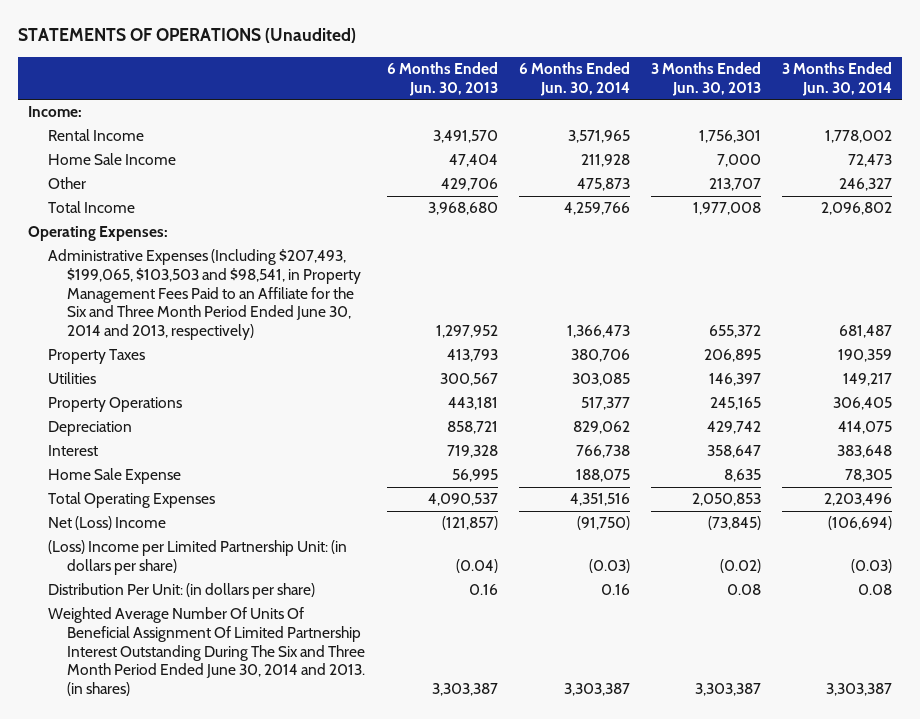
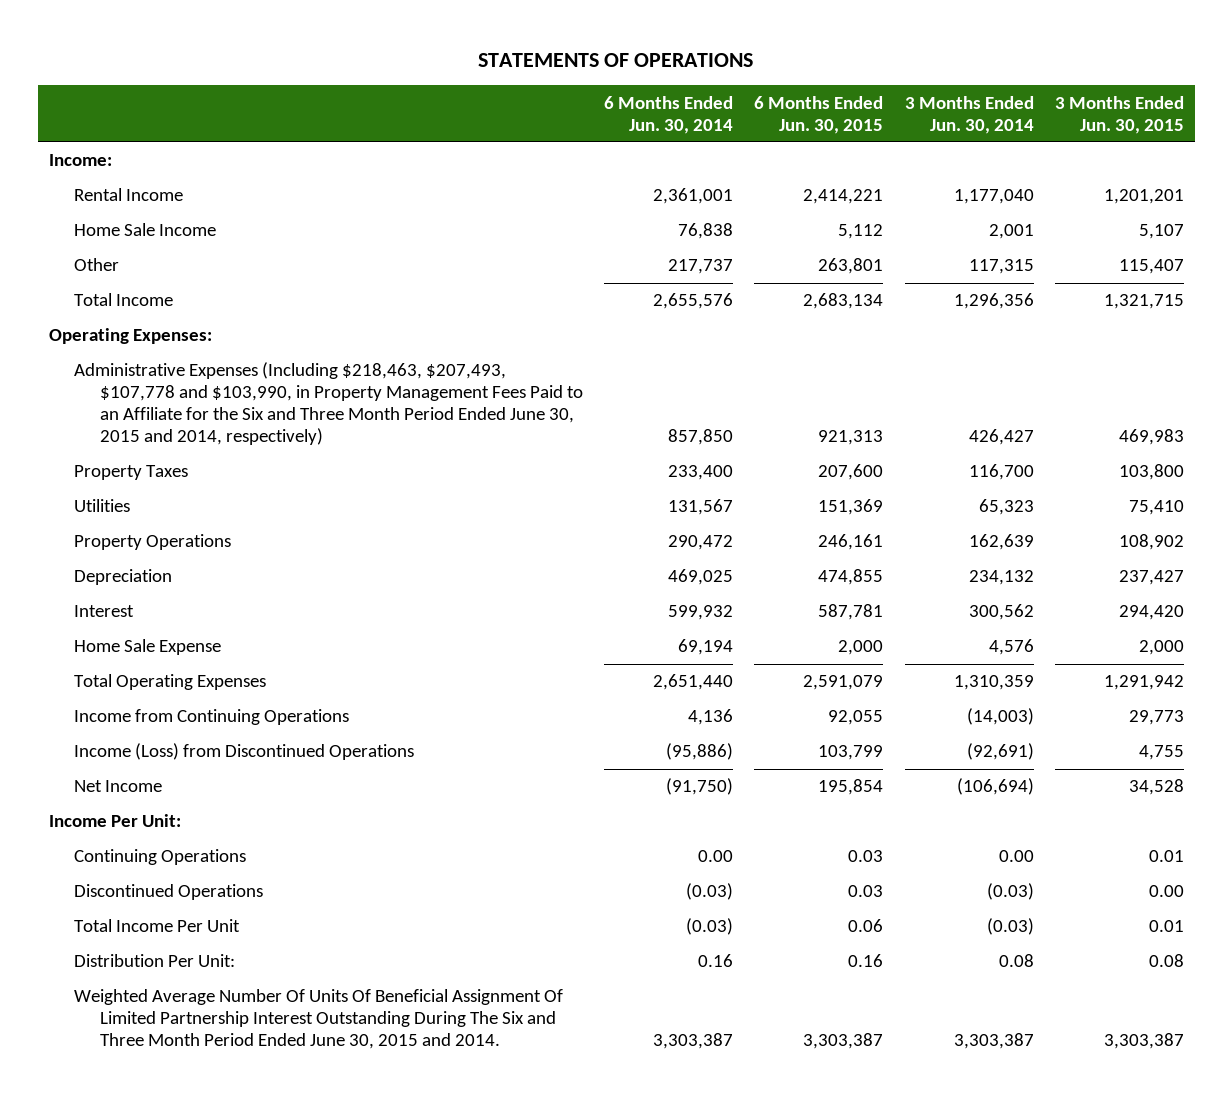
- STATEMENTS OF OPERATIONS (Unaudited)
+ STATEMENTS OF OPERATIONS
- | 6 Months Ended Jun. 30, 2013 | 6 Months Ended Jun. 30, 2014 | 3 Months Ended Jun. 30, 2013 | 3 Months Ended Jun. 30, 2014
+ | 6 Months Ended Jun. 30, 2014 | 6 Months Ended Jun. 30, 2015 | 3 Months Ended Jun. 30, 2014 | 3 Months Ended Jun. 30, 2015
- Rental Income | 3,491,570 | 3,571,965 | 1,756,301 | 1,778,002
- Home Sale Income | 47,404 | 211,928 | 7,000 | 72,473
- Other | 429,706 | 475,873 | 213,707 | 246,327
- Total Income | 3,968,680 | 4,259,766 | 1,977,008 | 2,096,802
+ Rental Income | 2,361,001 | 2,414,221 | 1,177,040 | 1,201,201
+ Home Sale Income | 76,838 | 5,112 | 2,001 | 5,107
+ Other | 217,737 | 263,801 | 117,315 | 115,407
+ Total Income | 2,655,576 | 2,683,134 | 1,296,356 | 1,321,715
- Administrative Expenses (Including $207,493, $199,065, $103,503 and $98,541, in Property Management Fees Paid to an Affiliate for the Six and Three Month Period Ended June 30, 2014 and 2013, respectively) | 1,297,952 | 1,366,473 | 655,372 | 681,487
- Property Taxes | 413,793 | 380,706 | 206,895 | 190,359
- Utilities | 300,567 | 303,085 | 146,397 | 149,217
- Property Operations | 443,181 | 517,377 | 245,165 | 306,405
- Depreciation | 858,721 | 829,062 | 429,742 | 414,075
- Interest | 719,328 | 766,738 | 358,647 | 383,648
- Home Sale Expense | 56,995 | 188,075 | 8,635 | 78,305
- Total Operating Expenses | 4,090,537 | 4,351,516 | 2,050,853 | 2,203,496
- Net (Loss) Income | (121,857) | (91,750) | (73,845) | (106,694)
- (Loss) Income per Limited Partnership Unit: (in dollars per share) | (0.04) | (0.03) | (0.02) | (0.03)
- Distribution Per Unit: (in dollars per share) | 0.16 | 0.16 | 0.08 | 0.08
- Weighted Average Number Of Units Of Beneficial Assignment Of Limited Partnership Interest Outstanding During The Six and Three Month Period Ended June 30, 2014 and 2013. (in shares) | 3,303,387 | 3,303,387 | 3,303,387 | 3,303,387
+ Administrative Expenses (Including $218,463, $207,493, $107,778 and $103,990, in Property Management Fees Paid to an Affiliate for the Six and Three Month Period Ended June 30, 2015 and 2014, respectively) | 857,850 | 921,313 | 426,427 | 469,983
+ Property Taxes | 233,400 | 207,600 | 116,700 | 103,800
+ Utilities | 131,567 | 151,369 | 65,323 | 75,410
+ Property Operations | 290,472 | 246,161 | 162,639 | 108,902
+ Depreciation | 469,025 | 474,855 | 234,132 | 237,427
+ Interest | 599,932 | 587,781 | 300,562 | 294,420
+ Home Sale Expense | 69,194 | 2,000 | 4,576 | 2,000
+ Total Operating Expenses | 2,651,440 | 2,591,079 | 1,310,359 | 1,291,942
+ Income from Continuing Operations | 4,136 | 92,055 | (14,003) | 29,773
+ Income (Loss) from Discontinued Operations | (95,886) | 103,799 | (92,691) | 4,755
+ Net Income | (91,750) | 195,854 | (106,694) | 34,528
+ Income Per Unit:
+ Continuing Operations | 0.00 | 0.03 | 0.00 | 0.01
+ Discontinued Operations | (0.03) | 0.03 | (0.03) | 0.00
+ Total Income Per Unit | (0.03) | 0.06 | (0.03) | 0.01
+ Distribution Per Unit: | 0.16 | 0.16 | 0.08 | 0.08
+ Weighted Average Number Of Units Of Beneficial Assignment Of Limited Partnership Interest Outstanding During The Six and Three Month Period Ended June 30, 2015 and 2014. | 3,303,387 | 3,303,387 | 3,303,387 | 3,303,387

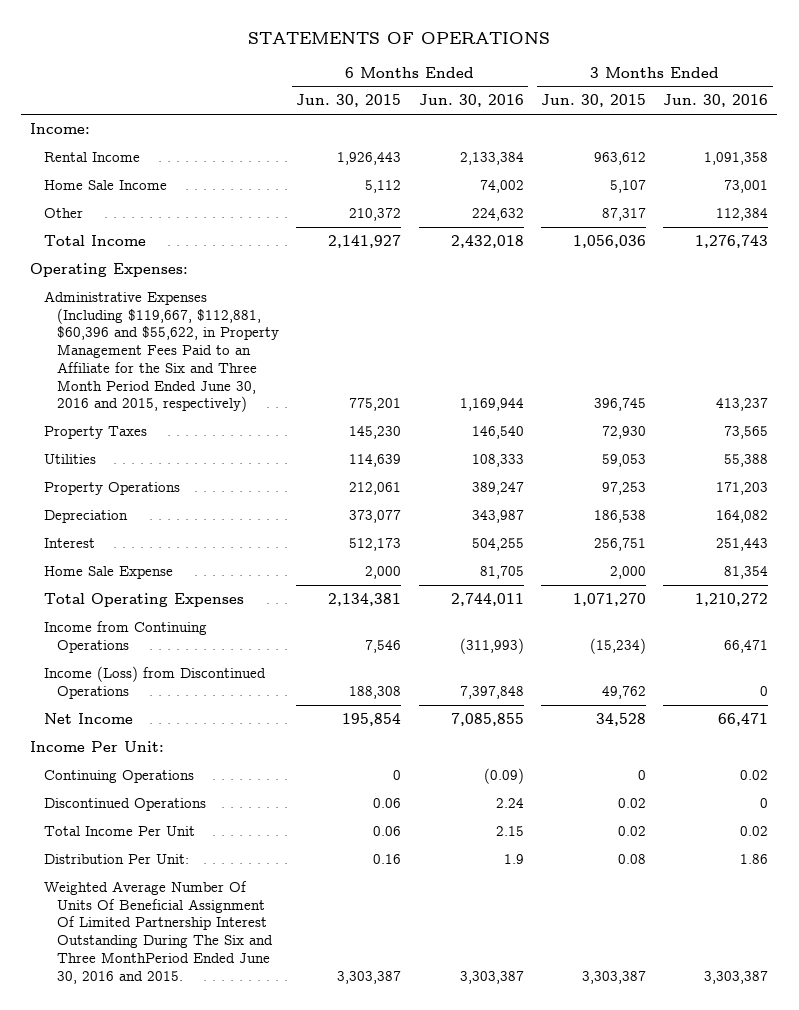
- | 6 Months Ended Jun. 30, 2014 | 6 Months Ended Jun. 30, 2015 | 3 Months Ended Jun. 30, 2014 | 3 Months Ended Jun. 30, 2015
+ | 6 Months Ended Jun. 30, 2015 | 6 Months Ended Jun. 30, 2016 | 3 Months Ended Jun. 30, 2015 | 3 Months Ended Jun. 30, 2016
- Rental Income | 2,361,001 | 2,414,221 | 1,177,040 | 1,201,201
+ Rental Income | 1,926,443 | 2,133,384 | 963,612 | 1,091,358
- Other | 217,737 | 263,801 | 117,315 | 115,407
- Total Income | 2,655,576 | 2,683,134 | 1,296,356 | 1,321,715
+ Other | 210,372 | 224,632 | 87,317 | 112,384
+ Total Income | 2,141,927 | 2,432,018 | 1,056,036 | 1,276,743
- Administrative Expenses (Including $218,463, $207,493, $107,778 and $103,990, in Property Management Fees Paid to an Affiliate for the Six and Three Month Period Ended June 30, 2015 and 2014, respectively) | 857,850 | 921,313 | 426,427 | 469,983
- Property Taxes | 233,400 | 207,600 | 116,700 | 103,800
- Utilities | 131,567 | 151,369 | 65,323 | 75,410
- Property Operations | 290,472 | 246,161 | 162,639 | 108,902
- Depreciation | 469,025 | 474,855 | 234,132 | 237,427
- Interest | 599,932 | 587,781 | 300,562 | 294,420
+ Administrative Expenses (Including $119,667, $112,881, $60,396 and $55,622, in Property Management Fees Paid to an Affiliate for the Six and Three Month Period Ended June 30, 2016 and 2015, respectively) | 775,201 | 1,169,944 | 396,745 | 413,237
+ Property Taxes | 145,230 | 146,540 | 72,930 | 73,565
+ Utilities | 114,639 | 108,333 | 59,053 | 55,388
+ Property Operations | 212,061 | 389,247 | 97,253 | 171,203
+ Depreciation | 373,077 | 343,987 | 186,538 | 164,082
+ Interest | 512,173 | 504,255 | 256,751 | 251,443
- Total Operating Expenses | 2,651,440 | 2,591,079 | 1,310,359 | 1,291,942
- Income from Continuing Operations | 4,136 | 92,055 | (14,003) | 29,773
- Income (Loss) from Discontinued Operations | (95,886) | 103,799 | (92,691) | 4,755
+ Total Operating Expenses | 2,134,381 | 2,744,011 | 1,071,270 | 1,210,272
+ Income from Continuing Operations | 7,546 | (311,993) | (15,234) | 66,471
+ Income (Loss) from Discontinued Operations | 188,308 | 7,397,848 | 49,762 | 0
- Continuing Operations | 0.00 | 0.03 | 0.00 | 0.01
- Discontinued Operations | (0.03) | 0.03 | (0.03) | 0.00
- Total Income Per Unit | (0.03) | 0.06 | (0.03) | 0.01
+ Continuing Operations | 0 | (0.09) | 0 | 0.02
+ Discontinued Operations | 0.06 | 2.24 | 0.02 | 0
+ Total Income Per Unit | 0.06 | 2.15 | 0.02 | 0.02
- Weighted Average Number Of Units Of Beneficial Assignment Of Limited Partnership Interest Outstanding During The Six and Three Month Period Ended June 30, 2015 and 2014. | 3,303,387 | 3,303,387 | 3,303,387 | 3,303,387
+ Weighted Average Number Of Units Of Beneficial Assignment Of Limited Partnership Interest Outstanding During The Six and Three MonthPeriod Ended June 30, 2016 and 2015. | 3,303,387 | 3,303,387 | 3,303,387 | 3,303,387

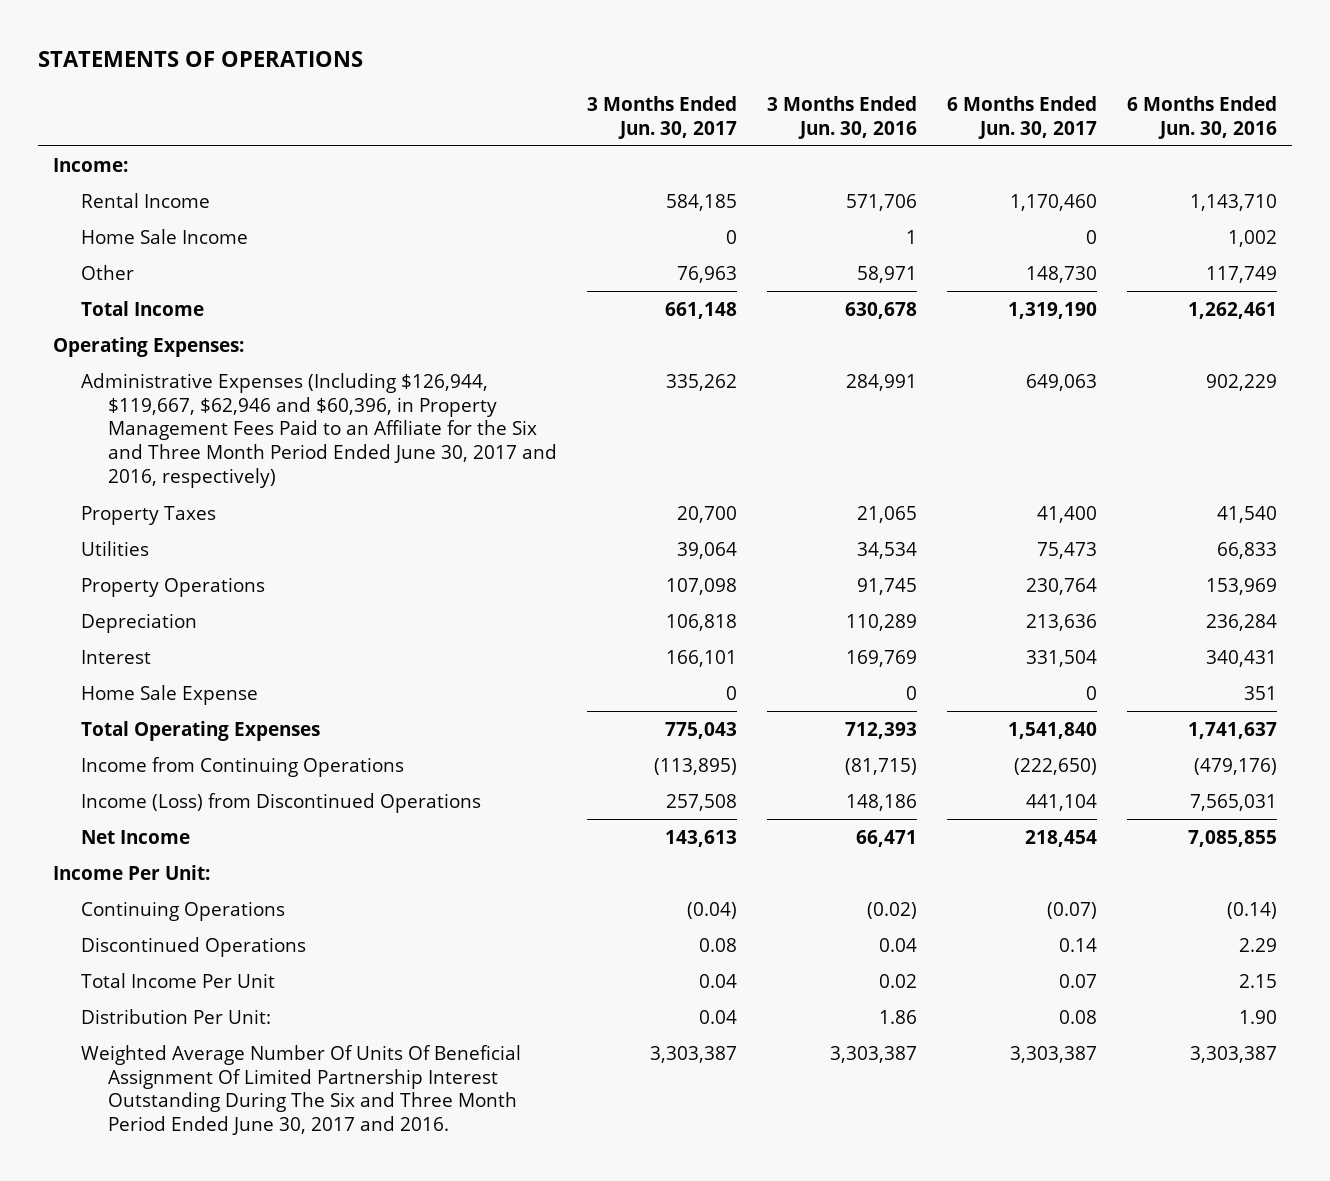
- | 6 Months Ended Jun. 30, 2015 | 6 Months Ended Jun. 30, 2016 | 3 Months Ended Jun. 30, 2015 | 3 Months Ended Jun. 30, 2016
+ | 3 Months Ended Jun. 30, 2017 | 3 Months Ended Jun. 30, 2016 | 6 Months Ended Jun. 30, 2017 | 6 Months Ended Jun. 30, 2016
- Rental Income | 1,926,443 | 2,133,384 | 963,612 | 1,091,358
- Home Sale Income | 5,112 | 74,002 | 5,107 | 73,001
- Other | 210,372 | 224,632 | 87,317 | 112,384
- Total Income | 2,141,927 | 2,432,018 | 1,056,036 | 1,276,743
+ Rental Income | 584,185 | 571,706 | 1,170,460 | 1,143,710
+ Home Sale Income | 0 | 1 | 0 | 1,002
+ Other | 76,963 | 58,971 | 148,730 | 117,749
+ Total Income | 661,148 | 630,678 | 1,319,190 | 1,262,461
- Administrative Expenses (Including $119,667, $112,881, $60,396 and $55,622, in Property Management Fees Paid to an Affiliate for the Six and Three Month Period Ended June 30, 2016 and 2015, respectively) | 775,201 | 1,169,944 | 396,745 | 413,237
- Property Taxes | 145,230 | 146,540 | 72,930 | 73,565
- Utilities | 114,639 | 108,333 | 59,053 | 55,388
- Property Operations | 212,061 | 389,247 | 97,253 | 171,203
- Depreciation | 373,077 | 343,987 | 186,538 | 164,082
- Interest | 512,173 | 504,255 | 256,751 | 251,443
- Home Sale Expense | 2,000 | 81,705 | 2,000 | 81,354
- Total Operating Expenses | 2,134,381 | 2,744,011 | 1,071,270 | 1,210,272
- Income from Continuing Operations | 7,546 | (311,993) | (15,234) | 66,471
- Income (Loss) from Discontinued Operations | 188,308 | 7,397,848 | 49,762 | 0
+ Administrative Expenses (Including $126,944, $119,667, $62,946 and $60,396, in Property Management Fees Paid to an Affiliate for the Six and Three Month Period Ended June 30, 2017 and 2016, respectively) | 335,262 | 284,991 | 649,063 | 902,229
+ Property Taxes | 20,700 | 21,065 | 41,400 | 41,540
+ Utilities | 39,064 | 34,534 | 75,473 | 66,833
+ Property Operations | 107,098 | 91,745 | 230,764 | 153,969
+ Depreciation | 106,818 | 110,289 | 213,636 | 236,284
+ Interest | 166,101 | 169,769 | 331,504 | 340,431
+ Home Sale Expense | 0 | 0 | 0 | 351
+ Total Operating Expenses | 775,043 | 712,393 | 1,541,840 | 1,741,637
+ Income from Continuing Operations | (113,895) | (81,715) | (222,650) | (479,176)
+ Income (Loss) from Discontinued Operations | 257,508 | 148,186 | 441,104 | 7,565,031
- Continuing Operations | 0 | (0.09) | 0 | 0.02
- Discontinued Operations | 0.06 | 2.24 | 0.02 | 0
+ Continuing Operations | (0.04) | (0.02) | (0.07) | (0.14)
+ Discontinued Operations | 0.08 | 0.04 | 0.14 | 2.29
- Distribution Per Unit: | 0.16 | 1.9 | 0.08 | 1.86
- Weighted Average Number Of Units Of Beneficial Assignment Of Limited Partnership Interest Outstanding During The Six and Three MonthPeriod Ended June 30, 2016 and 2015. | 3,303,387 | 3,303,387 | 3,303,387 | 3,303,387
+ Distribution Per Unit: | 0.04 | 1.86 | 0.08 | 1.90
+ Weighted Average Number Of Units Of Beneficial Assignment Of Limited Partnership Interest Outstanding During The Six and Three Month Period Ended June 30, 2017 and 2016. | 3,303,387 | 3,303,387 | 3,303,387 | 3,303,387

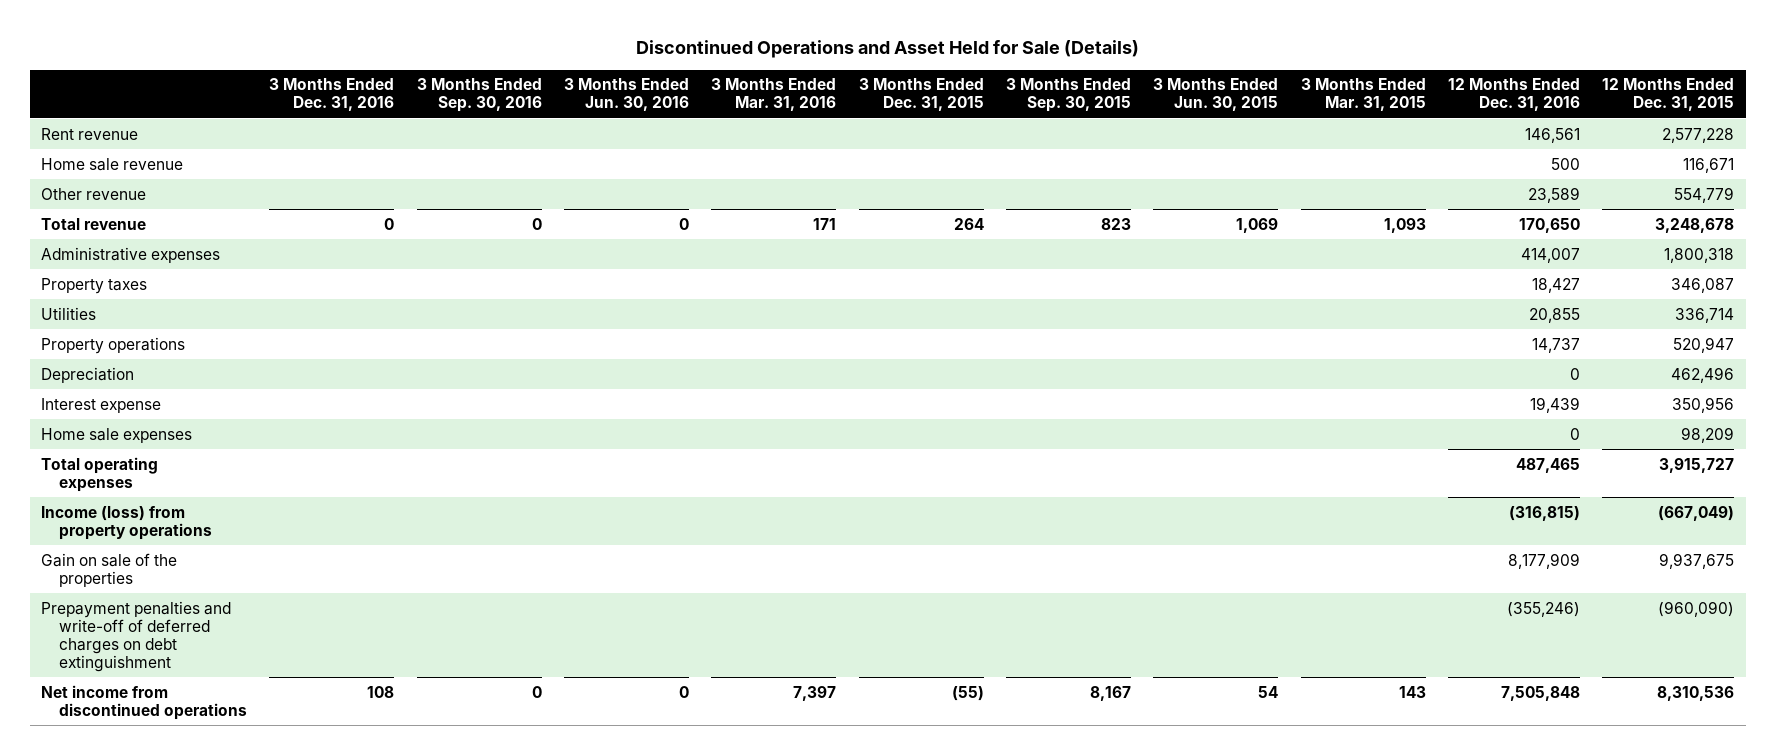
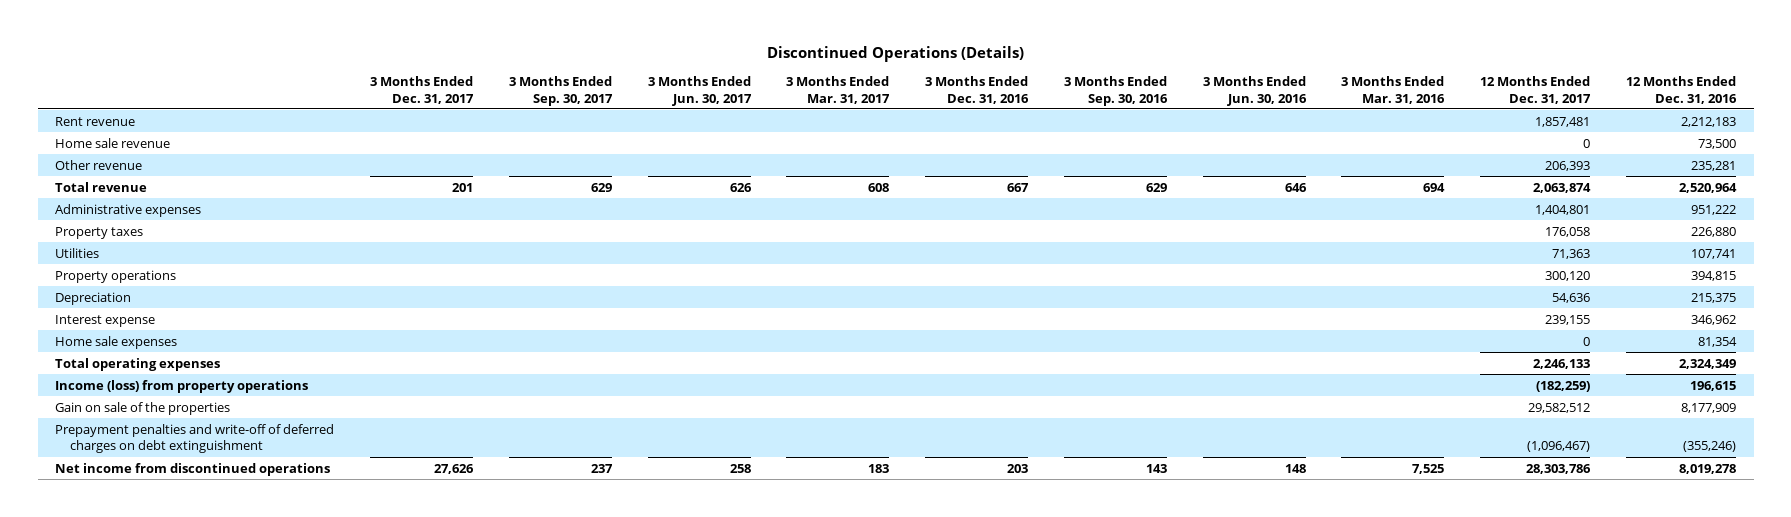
- Discontinued Operations and Asset Held for Sale (Details)
+ Discontinued Operations (Details)
- | 3 Months Ended Dec. 31, 2016 | 3 Months Ended Sep. 30, 2016 | 3 Months Ended Jun. 30, 2016 | 3 Months Ended Mar. 31, 2016 | 3 Months Ended Dec. 31, 2015 | 3 Months Ended Sep. 30, 2015 | 3 Months Ended Jun. 30, 2015 | 3 Months Ended Mar. 31, 2015 | 12 Months Ended Dec. 31, 2016 | 12 Months Ended Dec. 31, 2015
+ | 3 Months Ended Dec. 31, 2017 | 3 Months Ended Sep. 30, 2017 | 3 Months Ended Jun. 30, 2017 | 3 Months Ended Mar. 31, 2017 | 3 Months Ended Dec. 31, 2016 | 3 Months Ended Sep. 30, 2016 | 3 Months Ended Jun. 30, 2016 | 3 Months Ended Mar. 31, 2016 | 12 Months Ended Dec. 31, 2017 | 12 Months Ended Dec. 31, 2016
- Rent revenue | | | | | | | | | 146,561 | 2,577,228
- Home sale revenue | | | | | | | | | 500 | 116,671
- Other revenue | | | | | | | | | 23,589 | 554,779
- Total revenue | 0 | 0 | 0 | 171 | 264 | 823 | 1,069 | 1,093 | 170,650 | 3,248,678
- Administrative expenses | | | | | | | | | 414,007 | 1,800,318
- Property taxes | | | | | | | | | 18,427 | 346,087
- Utilities | | | | | | | | | 20,855 | 336,714
- Property operations | | | | | | | | | 14,737 | 520,947
- Depreciation | | | | | | | | | 0 | 462,496
- Interest expense | | | | | | | | | 19,439 | 350,956
- Home sale expenses | | | | | | | | | 0 | 98,209
- Total operating expenses | | | | | | | | | 487,465 | 3,915,727
- Income (loss) from property operations | | | | | | | | | (316,815) | (667,049)
+ Rent revenue | | | | | | | | | 1,857,481 | 2,212,183
+ Home sale revenue | | | | | | | | | 0 | 73,500
+ Other revenue | | | | | | | | | 206,393 | 235,281
+ Total revenue | 201 | 629 | 626 | 608 | 667 | 629 | 646 | 694 | 2,063,874 | 2,520,964
+ Administrative expenses | | | | | | | | | 1,404,801 | 951,222
+ Property taxes | | | | | | | | | 176,058 | 226,880
+ Utilities | | | | | | | | | 71,363 | 107,741
+ Property operations | | | | | | | | | 300,120 | 394,815
+ Depreciation | | | | | | | | | 54,636 | 215,375
+ Interest expense | | | | | | | | | 239,155 | 346,962
+ Home sale expenses | | | | | | | | | 0 | 81,354
+ Total operating expenses | | | | | | | | | 2,246,133 | 2,324,349
+ Income (loss) from property operations | | | | | | | | | (182,259) | 196,615
- Net income from discontinued operations | 108 | 0 | 0 | 7,397 | (55) | 8,167 | 54 | 143 | 7,505,848 | 8,310,536
+ Net income from discontinued operations | 27,626 | 237 | 258 | 183 | 203 | 143 | 148 | 7,525 | 28,303,786 | 8,019,278

